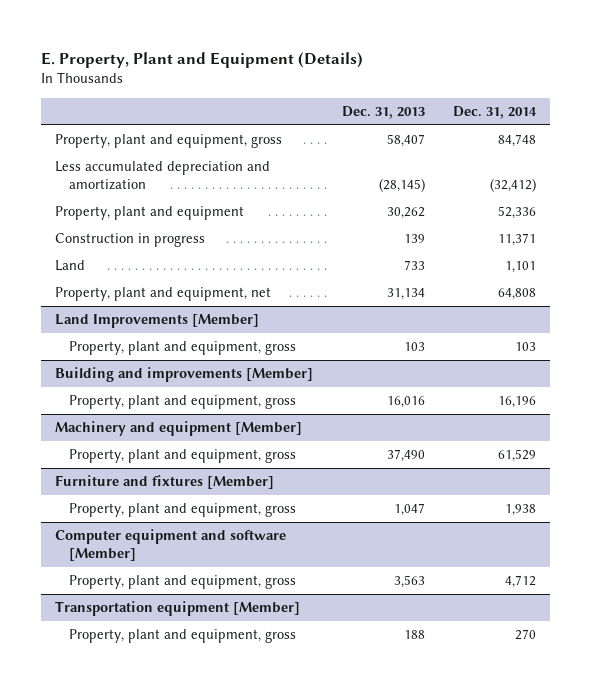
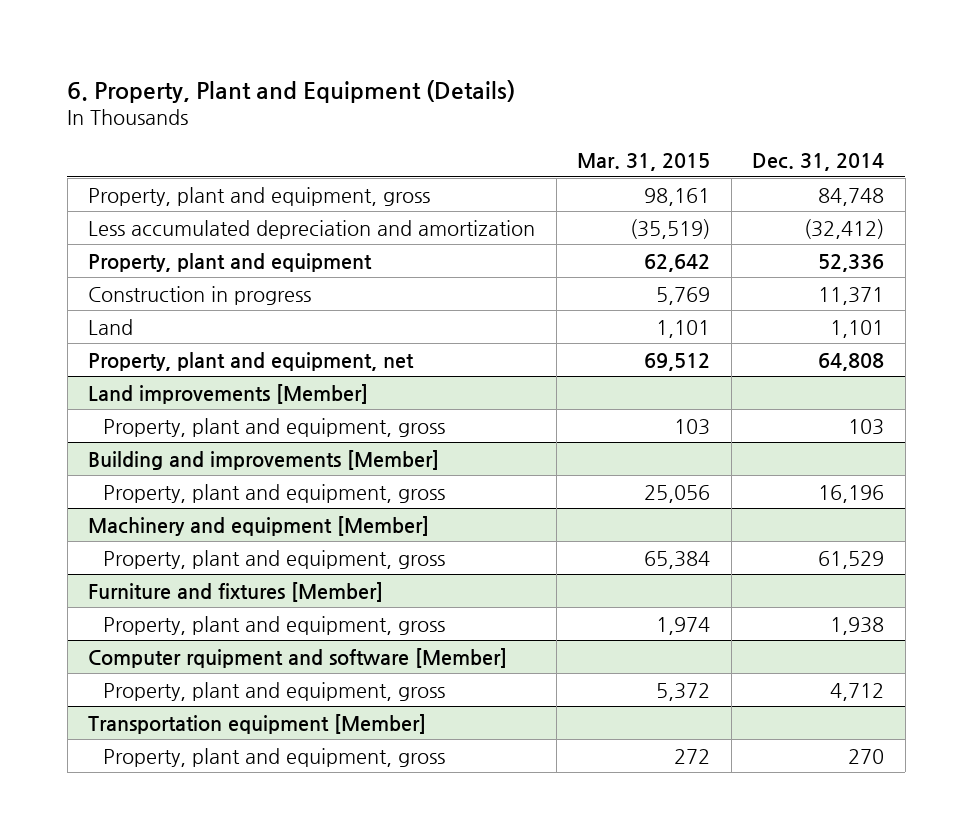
- E. Property, Plant and Equipment (Details)
+ 6. Property, Plant and Equipment (Details)
- | Dec. 31, 2013 | Dec. 31, 2014
+ | Mar. 31, 2015 | Dec. 31, 2014
- Land Improvements [Member]
+ Land improvements [Member]
- Computer equipment and software [Member]
+ Computer rquipment and software [Member]

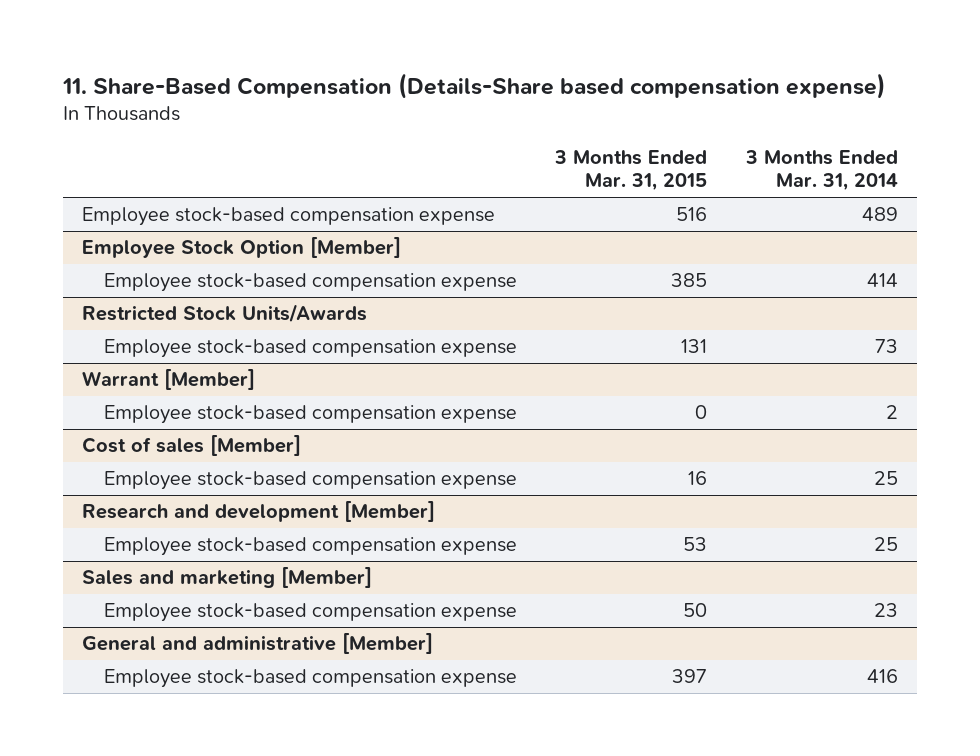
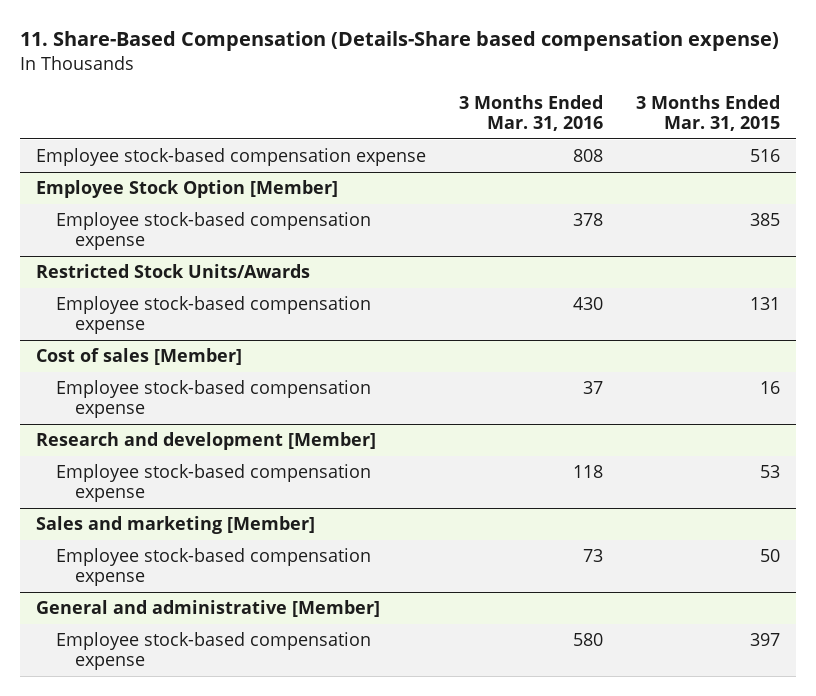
- | 3 Months Ended Mar. 31, 2015 | 3 Months Ended Mar. 31, 2014
+ | 3 Months Ended Mar. 31, 2016 | 3 Months Ended Mar. 31, 2015
- Warrant [Member]
- Employee stock-based compensation expense | 0 | 2

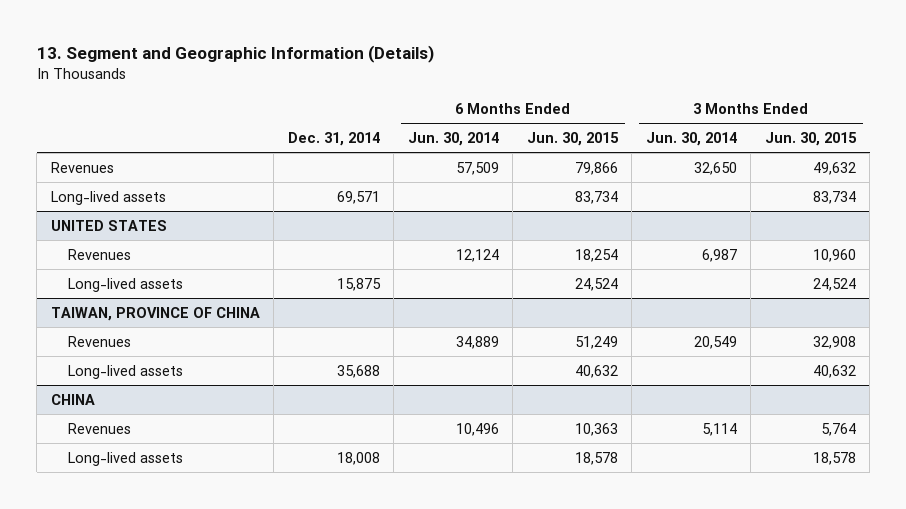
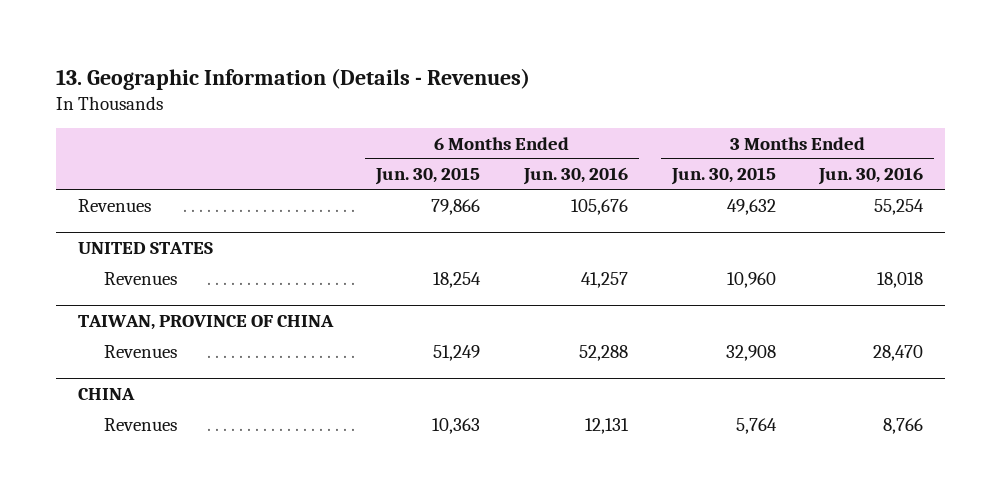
- 13. Segment and Geographic Information (Details)
+ 13. Geographic Information (Details - Revenues)
- | Dec. 31, 2014 | 6 Months Ended Jun. 30, 2014 | 6 Months Ended Jun. 30, 2015 | 3 Months Ended Jun. 30, 2014 | 3 Months Ended Jun. 30, 2015
+ | 6 Months Ended Jun. 30, 2015 | 6 Months Ended Jun. 30, 2016 | 3 Months Ended Jun. 30, 2015 | 3 Months Ended Jun. 30, 2016
- Long-lived assets | 69,571 | | 83,734 | | 83,734
@ UNITED STATES
- Long-lived assets | 15,875 | | 24,524 | | 24,524
@ TAIWAN, PROVINCE OF CHINA
- Long-lived assets | 35,688 | | 40,632 | | 40,632
@ CHINA
- Long-lived assets | 18,008 | | 18,578 | | 18,578

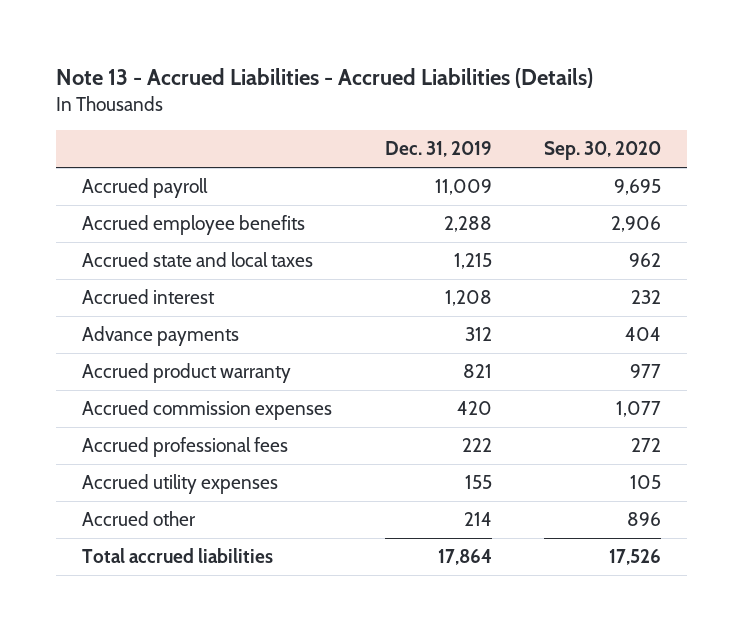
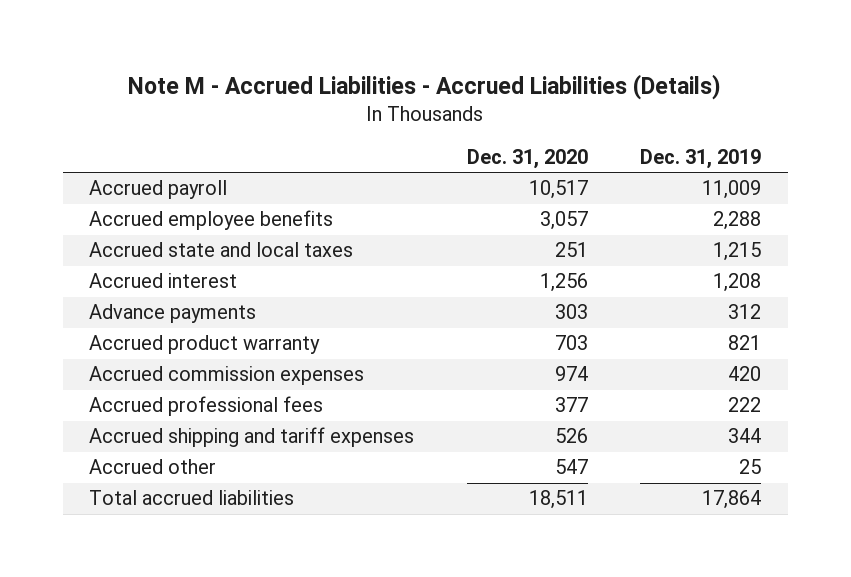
- Note 13 - Accrued Liabilities - Accrued Liabilities (Details)
+ Note M - Accrued Liabilities - Accrued Liabilities (Details)
- | Dec. 31, 2019 | Sep. 30, 2020
+ | Dec. 31, 2020 | Dec. 31, 2019
- Accrued utility expenses | 155 | 105
- Accrued other | 214 | 896
+ Accrued shipping and tariff expenses | 526 | 344
+ Accrued other | 547 | 25

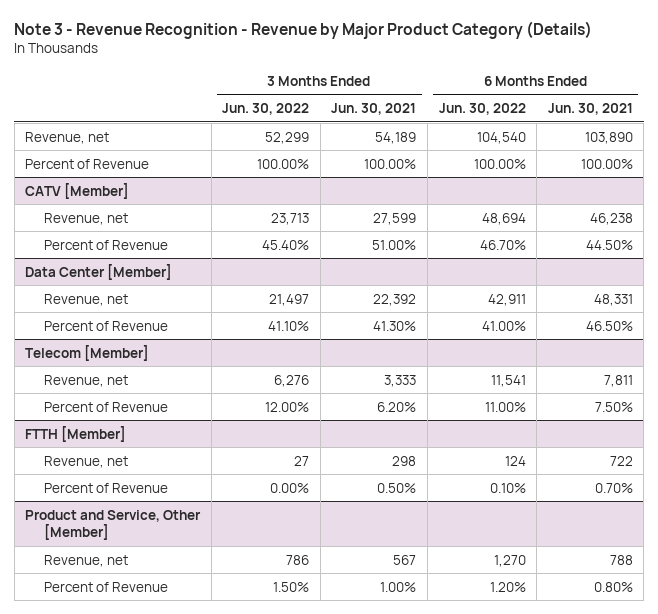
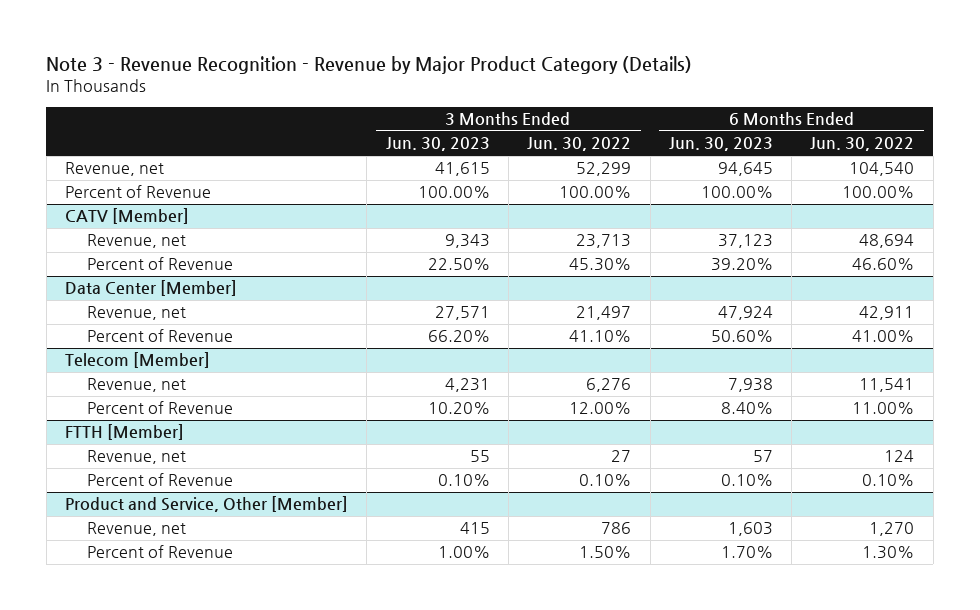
- | 3 Months Ended Jun. 30, 2022 | 3 Months Ended Jun. 30, 2021 | 6 Months Ended Jun. 30, 2022 | 6 Months Ended Jun. 30, 2021
+ | 3 Months Ended Jun. 30, 2023 | 3 Months Ended Jun. 30, 2022 | 6 Months Ended Jun. 30, 2023 | 6 Months Ended Jun. 30, 2022
@ CATV [Member]
- Percent of Revenue | 45.40% | 51.00% | 46.70% | 44.50%
+ Percent of Revenue | 22.50% | 45.30% | 39.20% | 46.60%
@ FTTH [Member]
- Percent of Revenue | 0.00% | 0.50% | 0.10% | 0.70%
+ Percent of Revenue | 0.10% | 0.10% | 0.10% | 0.10%
@ Product and Service, Other [Member]
- Percent of Revenue | 1.50% | 1.00% | 1.20% | 0.80%
+ Percent of Revenue | 1.00% | 1.50% | 1.70% | 1.30%

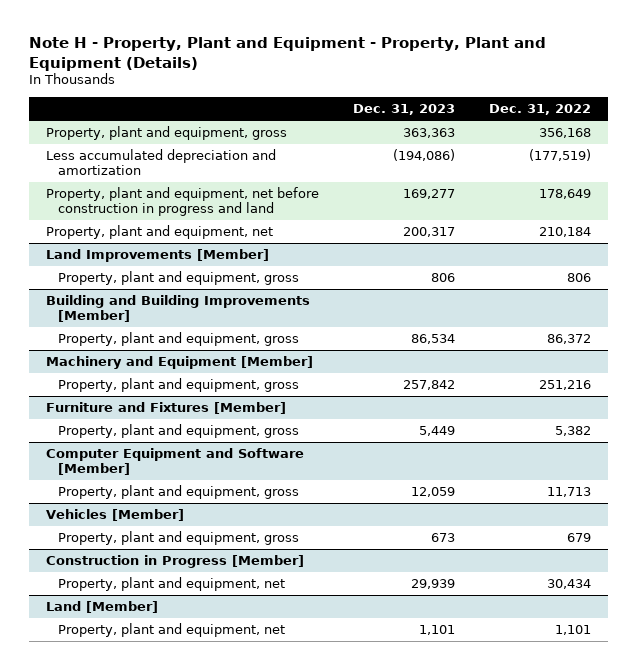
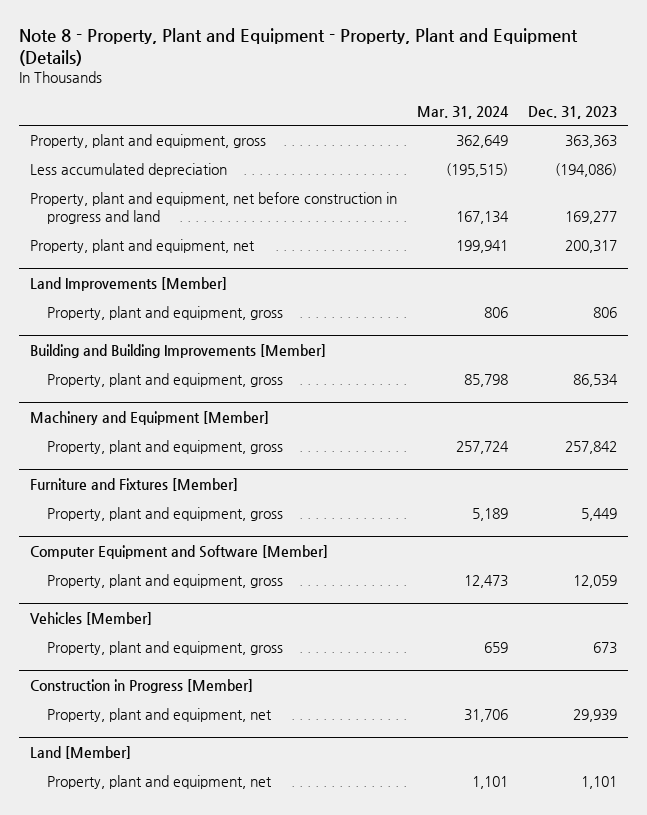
- Note H - Property, Plant and Equipment - Property, Plant and Equipment (Details)
+ Note 8 - Property, Plant and Equipment - Property, Plant and Equipment (Details)
- | Dec. 31, 2023 | Dec. 31, 2022
+ | Mar. 31, 2024 | Dec. 31, 2023
- Less accumulated depreciation and amortization | (194,086) | (177,519)
+ Less accumulated depreciation | (195,515) | (194,086)

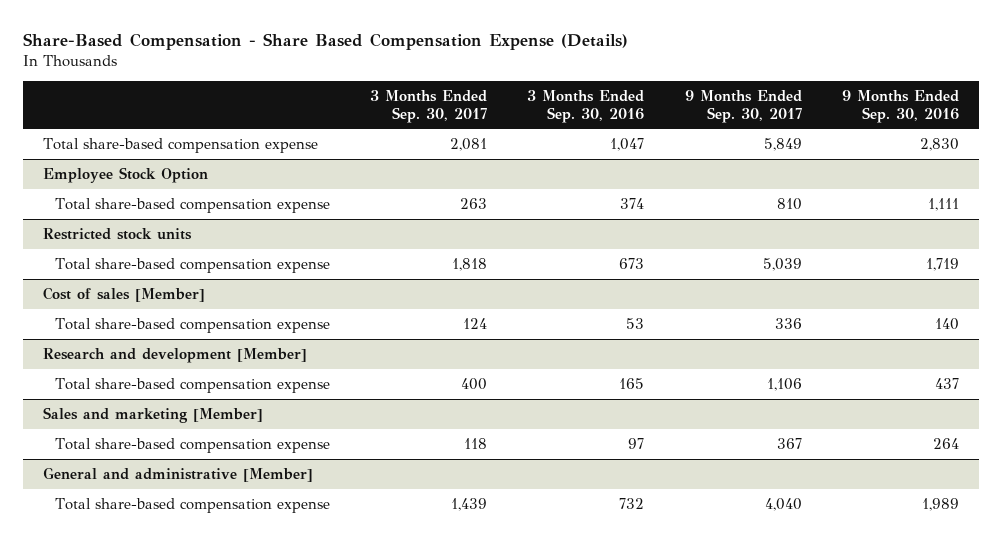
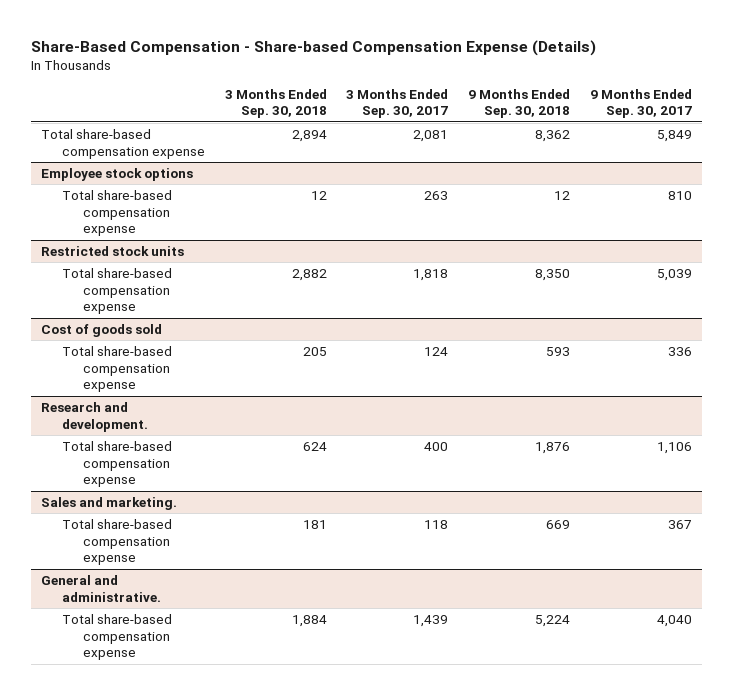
- Share-Based Compensation - Share Based Compensation Expense (Details)
+ Share-Based Compensation - Share-based Compensation Expense (Details)
- | 3 Months Ended Sep. 30, 2017 | 3 Months Ended Sep. 30, 2016 | 9 Months Ended Sep. 30, 2017 | 9 Months Ended Sep. 30, 2016
+ | 3 Months Ended Sep. 30, 2018 | 3 Months Ended Sep. 30, 2017 | 9 Months Ended Sep. 30, 2018 | 9 Months Ended Sep. 30, 2017
- Employee Stock Option
+ Employee stock options
- Cost of sales [Member]
+ Cost of goods sold
- Research and development [Member]
+ Research and development.
- Sales and marketing [Member]
+ Sales and marketing.
- General and administrative [Member]
+ General and administrative.

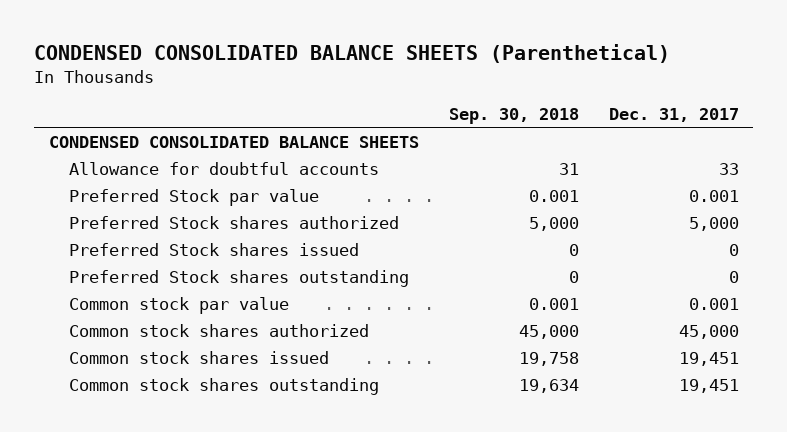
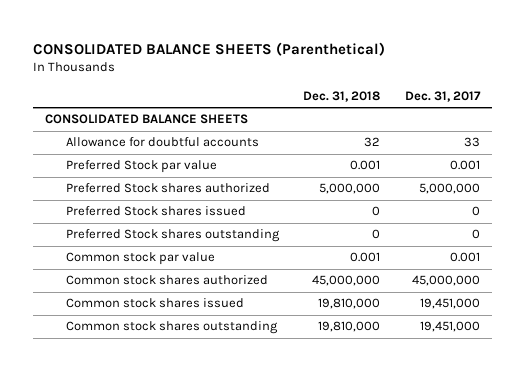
- CONDENSED CONSOLIDATED BALANCE SHEETS (Parenthetical)
+ CONSOLIDATED BALANCE SHEETS (Parenthetical)
- | Sep. 30, 2018 | Dec. 31, 2017
+ | Dec. 31, 2018 | Dec. 31, 2017
- CONDENSED CONSOLIDATED BALANCE SHEETS
+ CONSOLIDATED BALANCE SHEETS
- Preferred Stock shares authorized | 5,000 | 5,000
+ Preferred Stock shares authorized | 5,000,000 | 5,000,000
- Common stock shares authorized | 45,000 | 45,000
- Common stock shares issued | 19,758 | 19,451
- Common stock shares outstanding | 19,634 | 19,451
+ Common stock shares authorized | 45,000,000 | 45,000,000
+ Common stock shares issued | 19,810,000 | 19,451,000
+ Common stock shares outstanding | 19,810,000 | 19,451,000

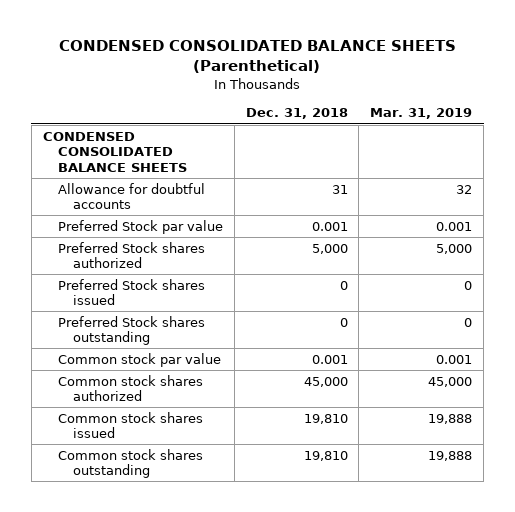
- CONSOLIDATED BALANCE SHEETS (Parenthetical)
+ CONDENSED CONSOLIDATED BALANCE SHEETS (Parenthetical)
- | Dec. 31, 2018 | Dec. 31, 2017
+ | Dec. 31, 2018 | Mar. 31, 2019
- CONSOLIDATED BALANCE SHEETS
- Allowance for doubtful accounts | 32 | 33
+ CONDENSED CONSOLIDATED BALANCE SHEETS
+ Allowance for doubtful accounts | 31 | 32
- Preferred Stock shares authorized | 5,000,000 | 5,000,000
+ Preferred Stock shares authorized | 5,000 | 5,000
- Common stock shares authorized | 45,000,000 | 45,000,000
- Common stock shares issued | 19,810,000 | 19,451,000
- Common stock shares outstanding | 19,810,000 | 19,451,000
+ Common stock shares authorized | 45,000 | 45,000
+ Common stock shares issued | 19,810 | 19,888
+ Common stock shares outstanding | 19,810 | 19,888

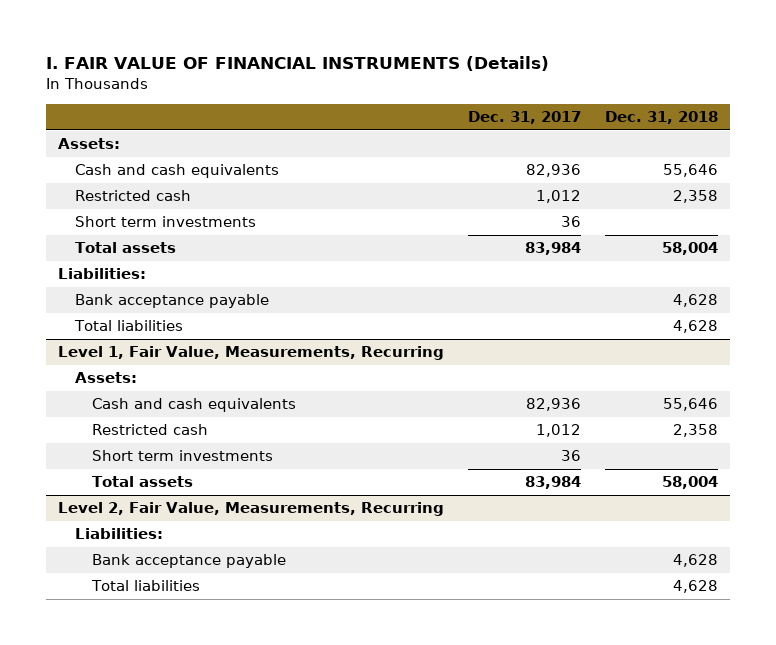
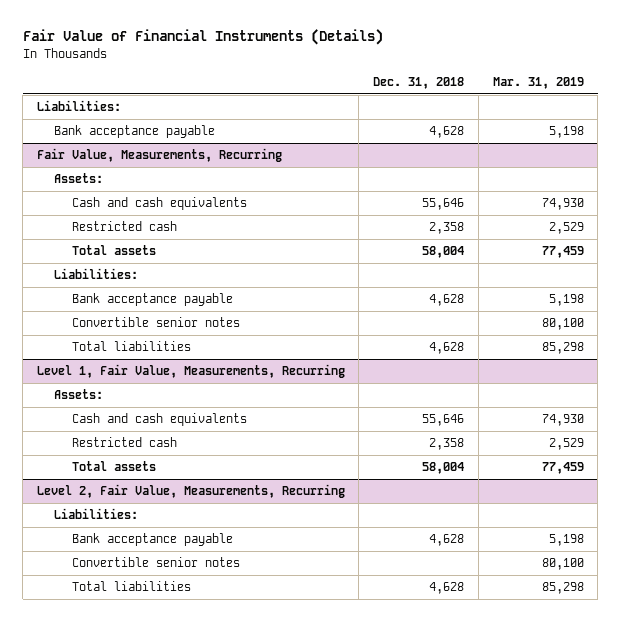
- I. FAIR VALUE OF FINANCIAL INSTRUMENTS (Details)
+ Fair Value of Financial Instruments (Details)
- | Dec. 31, 2017 | Dec. 31, 2018
+ | Dec. 31, 2018 | Mar. 31, 2019
+ Liabilities:
+ Bank acceptance payable | 4,628 | 5,198
+ Fair Value, Measurements, Recurring
- Short term investments | 36 |
+ Convertible senior notes | | 80,100
@ Level 1, Fair Value, Measurements, Recurring
- Short term investments | 36 |
@ Level 2, Fair Value, Measurements, Recurring
+ Convertible senior notes | | 80,100

